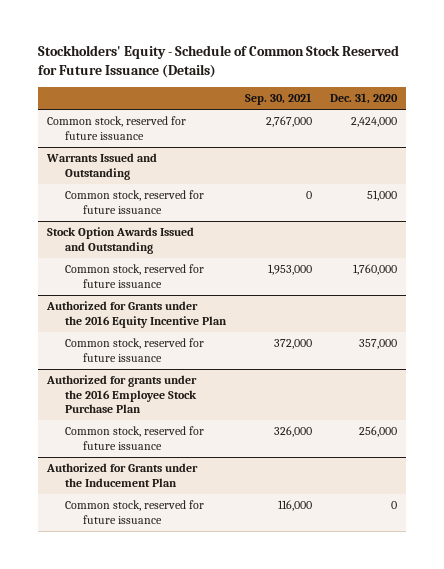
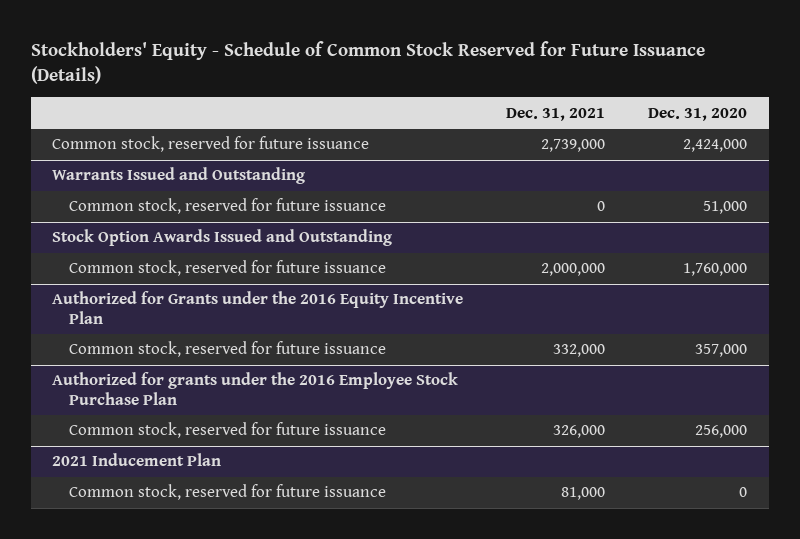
- | Sep. 30, 2021 | Dec. 31, 2020
+ | Dec. 31, 2021 | Dec. 31, 2020
- Authorized for Grants under the Inducement Plan
+ 2021 Inducement Plan

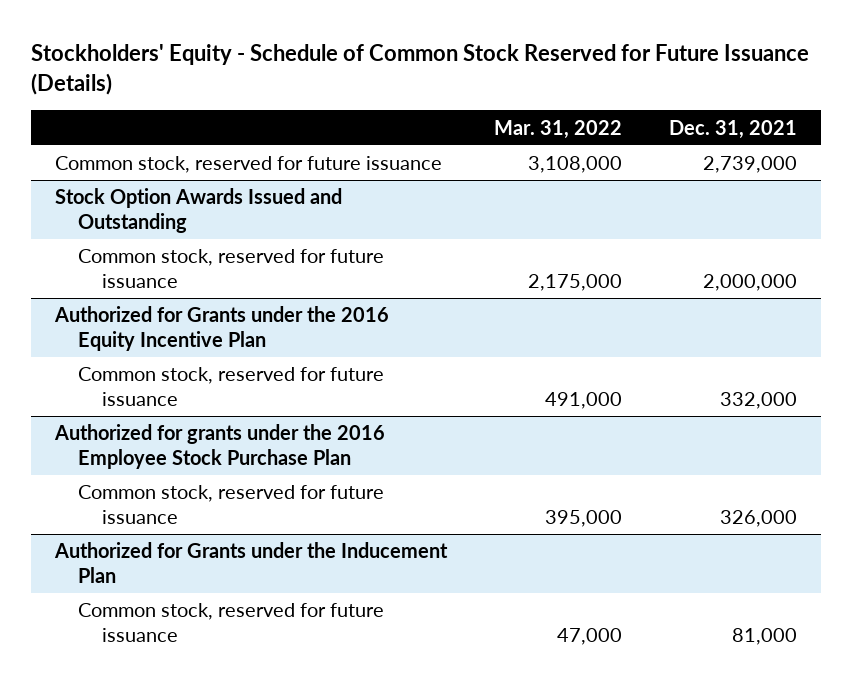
- | Dec. 31, 2021 | Dec. 31, 2020
+ | Mar. 31, 2022 | Dec. 31, 2021
- Warrants Issued and Outstanding
- Common stock, reserved for future issuance | 0 | 51,000
- 2021 Inducement Plan
+ Authorized for Grants under the Inducement Plan

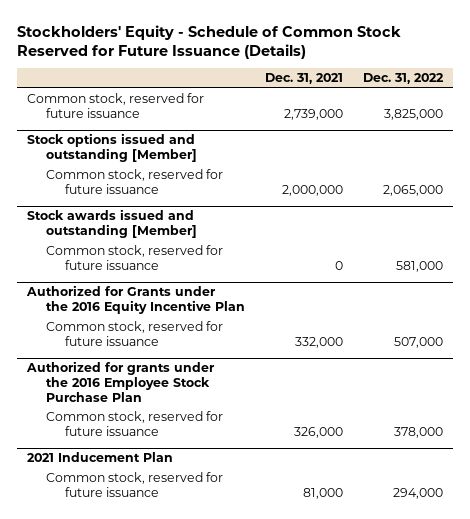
- | Mar. 31, 2022 | Dec. 31, 2021
+ | Dec. 31, 2021 | Dec. 31, 2022
- Stock Option Awards Issued and Outstanding
+ Stock options issued and outstanding [Member]
+ Stock awards issued and outstanding [Member]
+ Common stock, reserved for future issuance | 0 | 581,000
- Authorized for Grants under the Inducement Plan
+ 2021 Inducement Plan

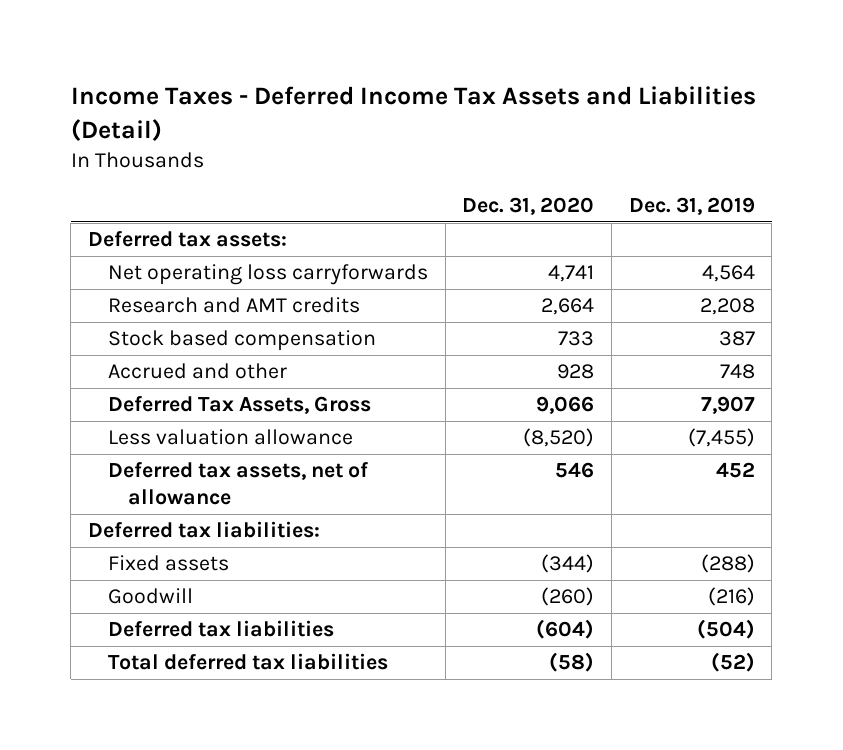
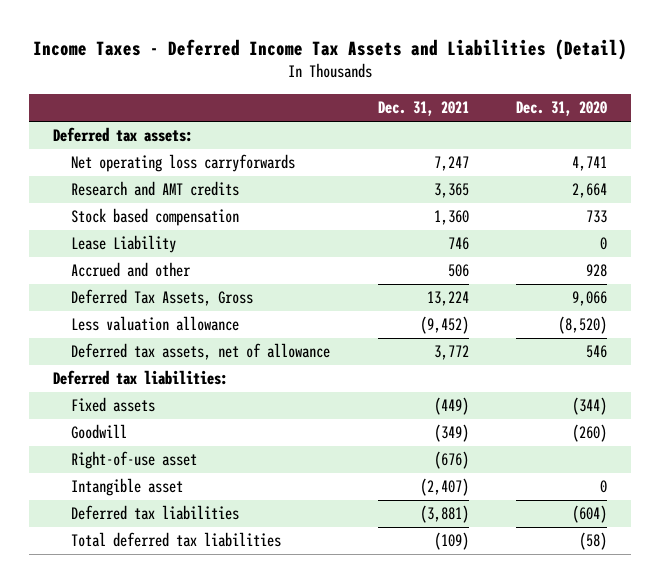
- | Dec. 31, 2020 | Dec. 31, 2019
+ | Dec. 31, 2021 | Dec. 31, 2020
+ Lease Liability | 746 | 0
+ Right-of-use asset | (676) |
+ Intangible asset | (2,407) | 0

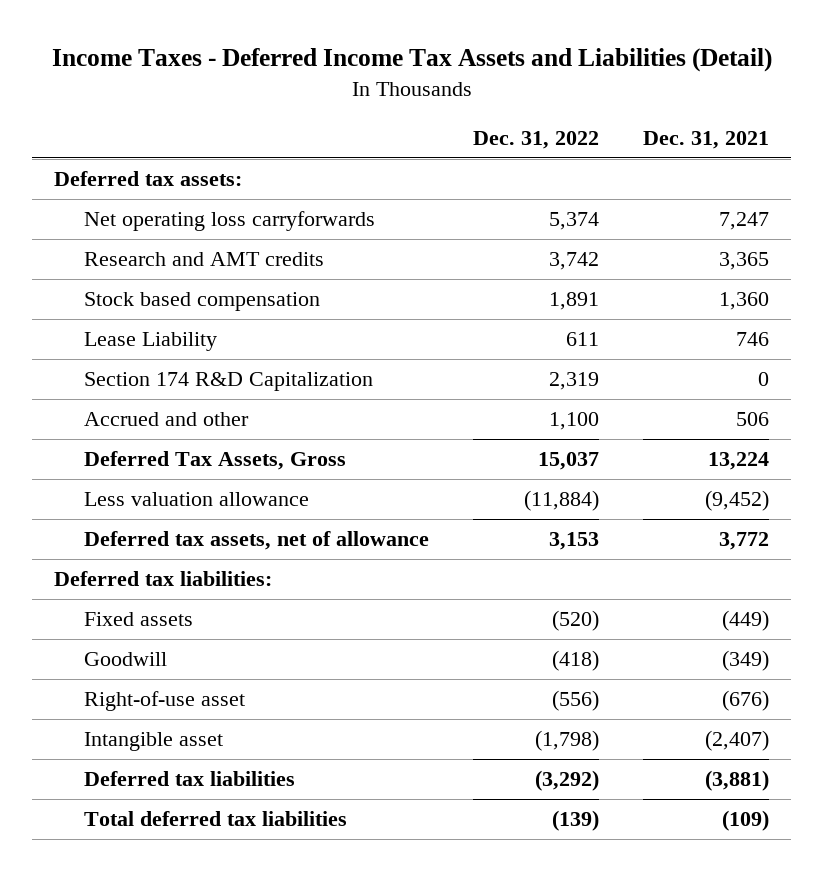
- | Dec. 31, 2021 | Dec. 31, 2020
+ | Dec. 31, 2022 | Dec. 31, 2021
+ Section 174 R&D Capitalization | 2,319 | 0

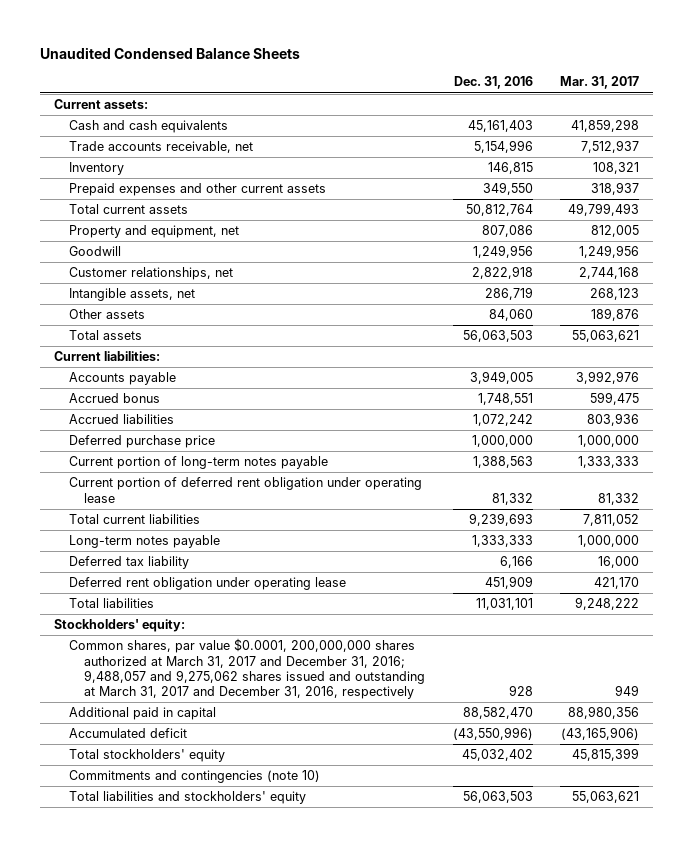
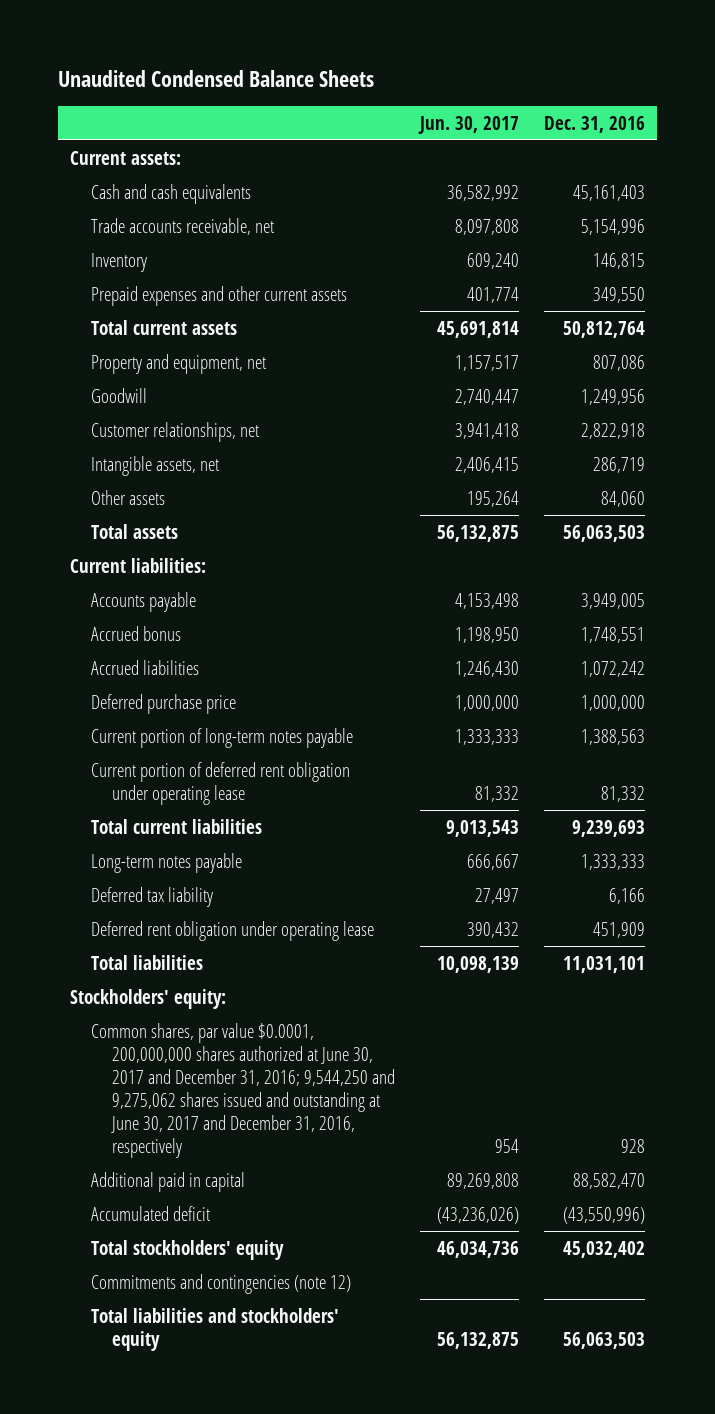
- | Dec. 31, 2016 | Mar. 31, 2017
+ | Jun. 30, 2017 | Dec. 31, 2016
- Common shares, par value $0.0001, 200,000,000 shares authorized at March 31, 2017 and December 31, 2016; 9,488,057 and 9,275,062 shares issued and outstanding at March 31, 2017 and December 31, 2016, respectively | 928 | 949
+ Common shares, par value $0.0001, 200,000,000 shares authorized at June 30, 2017 and December 31, 2016; 9,544,250 and 9,275,062 shares issued and outstanding at June 30, 2017 and December 31, 2016, respectively | 954 | 928
- Commitments and contingencies (note 10)
+ Commitments and contingencies (note 12)

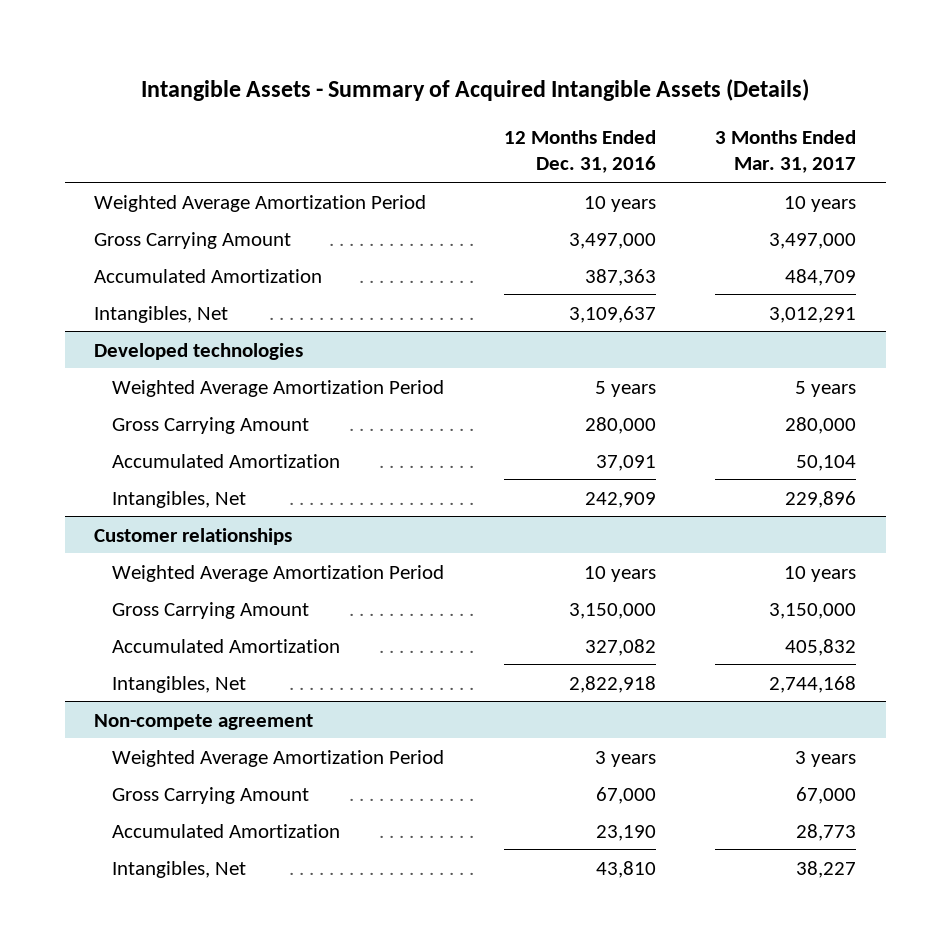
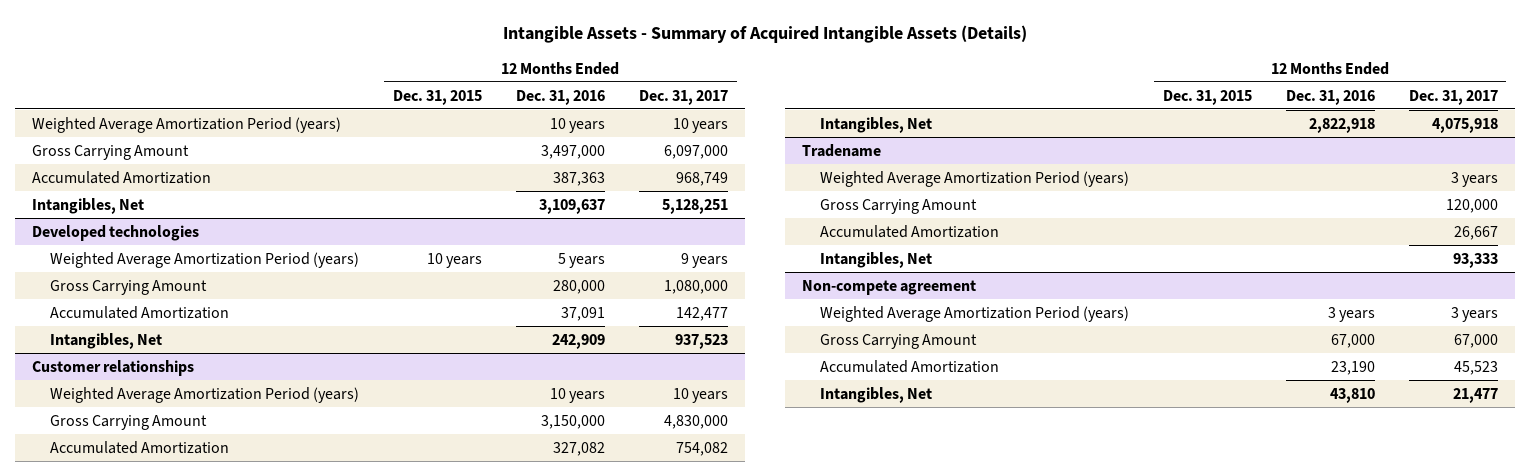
- | 12 Months Ended Dec. 31, 2016 | 3 Months Ended Mar. 31, 2017
+ | 12 Months Ended Dec. 31, 2015 | 12 Months Ended Dec. 31, 2016 | 12 Months Ended Dec. 31, 2017
- Weighted Average Amortization Period | 10 years | 10 years
+ Weighted Average Amortization Period (years) | | 10 years | 10 years
@ Developed technologies
- Weighted Average Amortization Period | 5 years | 5 years
+ Weighted Average Amortization Period (years) | 10 years | 5 years | 9 years
@ Customer relationships
- Weighted Average Amortization Period | 10 years | 10 years
+ Weighted Average Amortization Period (years) | | 10 years | 10 years
+ Tradename
+ Weighted Average Amortization Period (years) | | | 3 years
+ Gross Carrying Amount | | | 120,000
+ Accumulated Amortization | | | 26,667
+ Intangibles, Net | | | 93,333
@ Non-compete agreement
- Weighted Average Amortization Period | 3 years | 3 years
+ Weighted Average Amortization Period (years) | | 3 years | 3 years

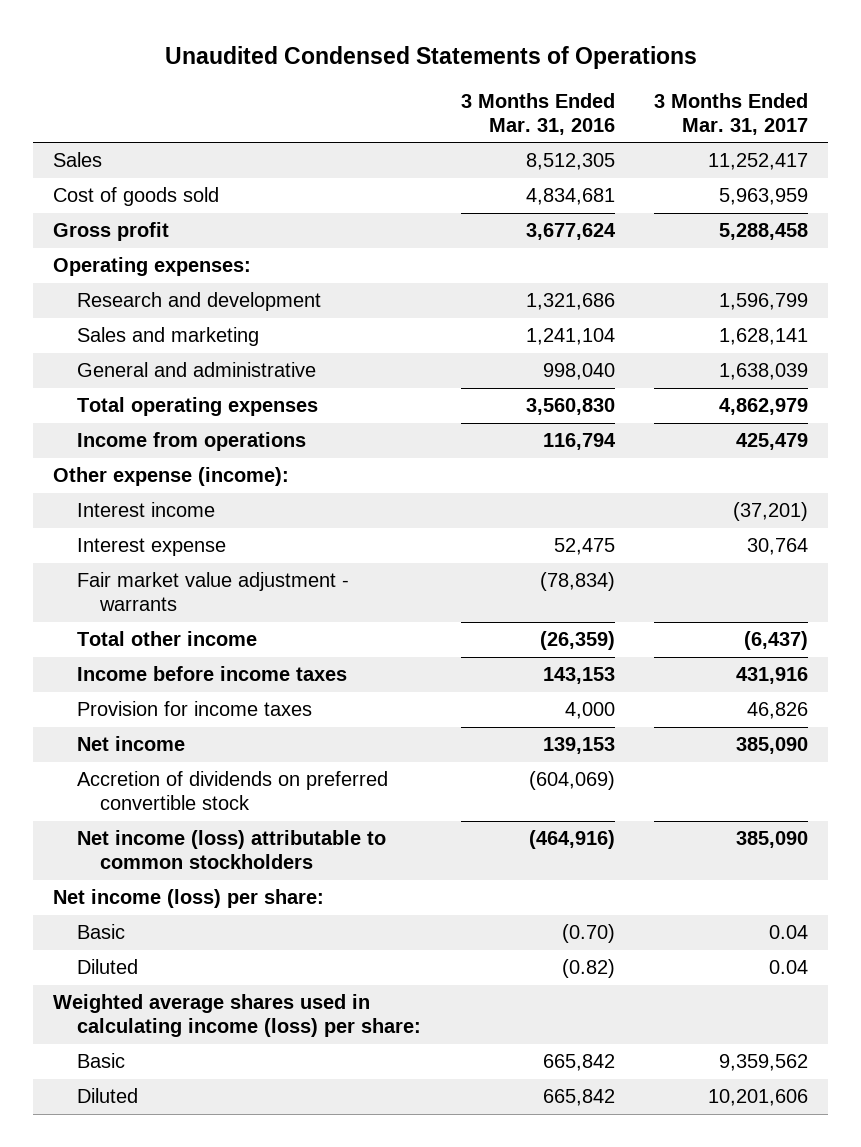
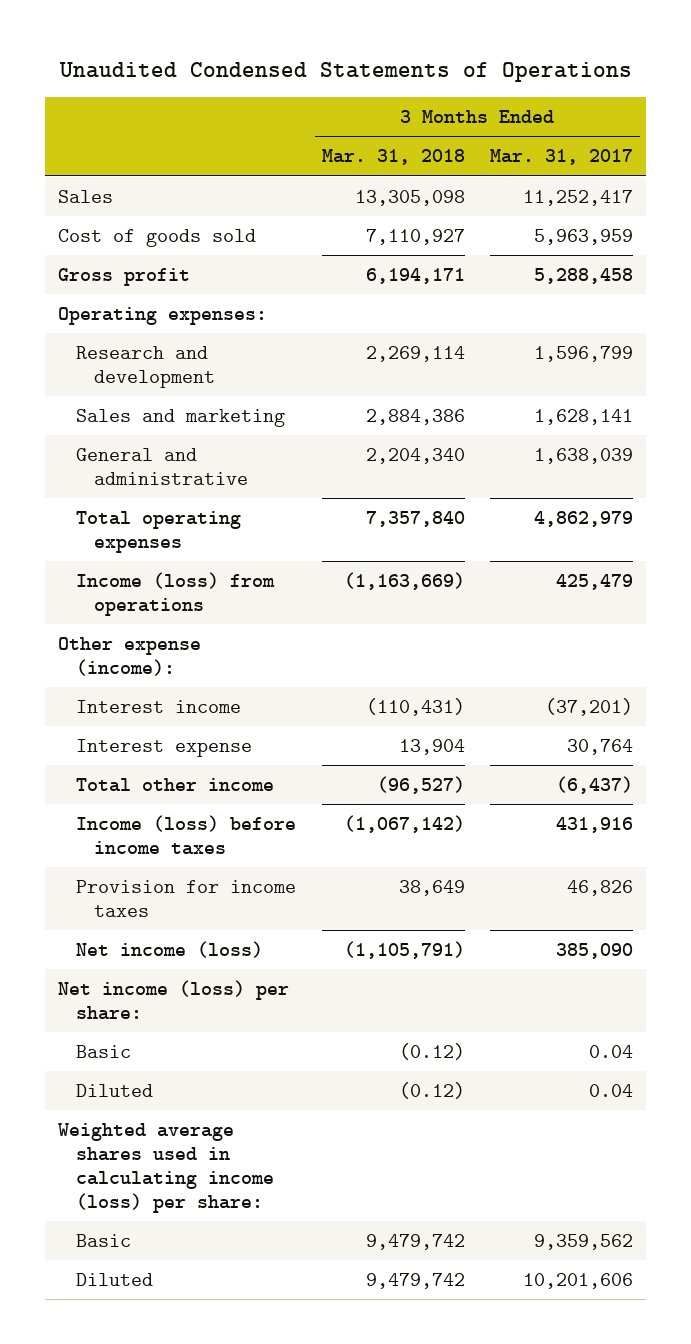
- | 3 Months Ended Mar. 31, 2016 | 3 Months Ended Mar. 31, 2017
+ | 3 Months Ended Mar. 31, 2018 | 3 Months Ended Mar. 31, 2017
- Income from operations | 116,794 | 425,479
+ Income (loss) from operations | (1,163,669) | 425,479
- Fair market value adjustment - warrants | (78,834) |
- Income before income taxes | 143,153 | 431,916
+ Income (loss) before income taxes | (1,067,142) | 431,916
- Net income | 139,153 | 385,090
- Accretion of dividends on preferred convertible stock | (604,069) |
- Net income (loss) attributable to common stockholders | (464,916) | 385,090
+ Net income (loss) | (1,105,791) | 385,090

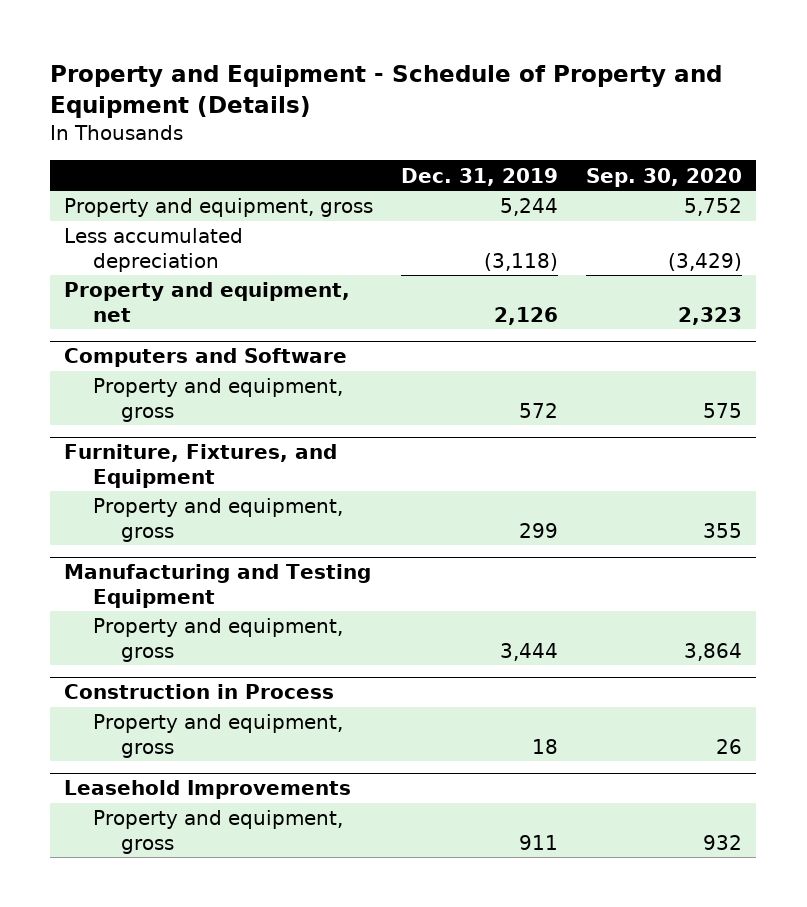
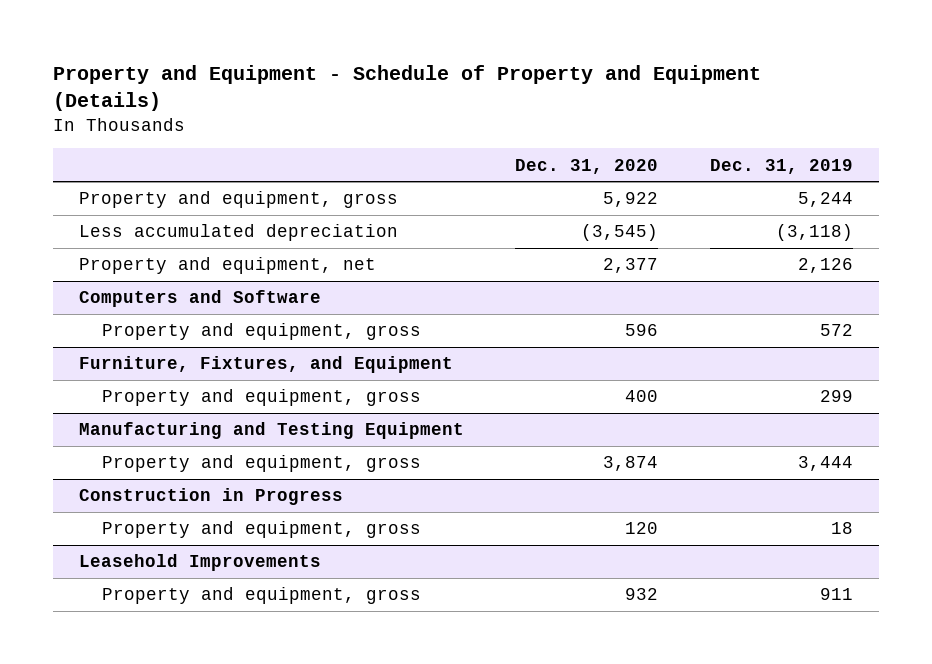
- | Dec. 31, 2019 | Sep. 30, 2020
+ | Dec. 31, 2020 | Dec. 31, 2019
- Construction in Process
+ Construction in Progress

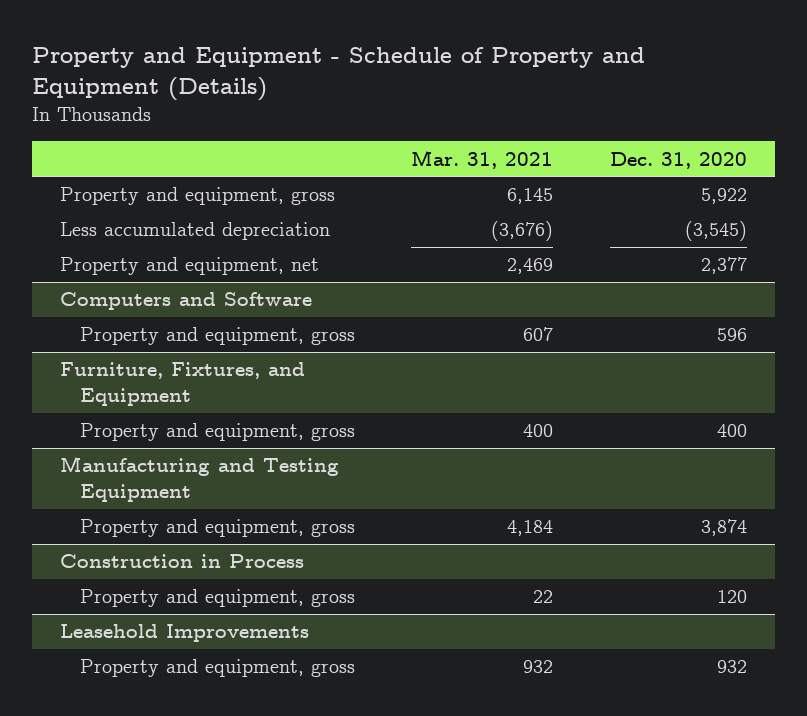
- | Dec. 31, 2020 | Dec. 31, 2019
+ | Mar. 31, 2021 | Dec. 31, 2020
- Construction in Progress
+ Construction in Process

